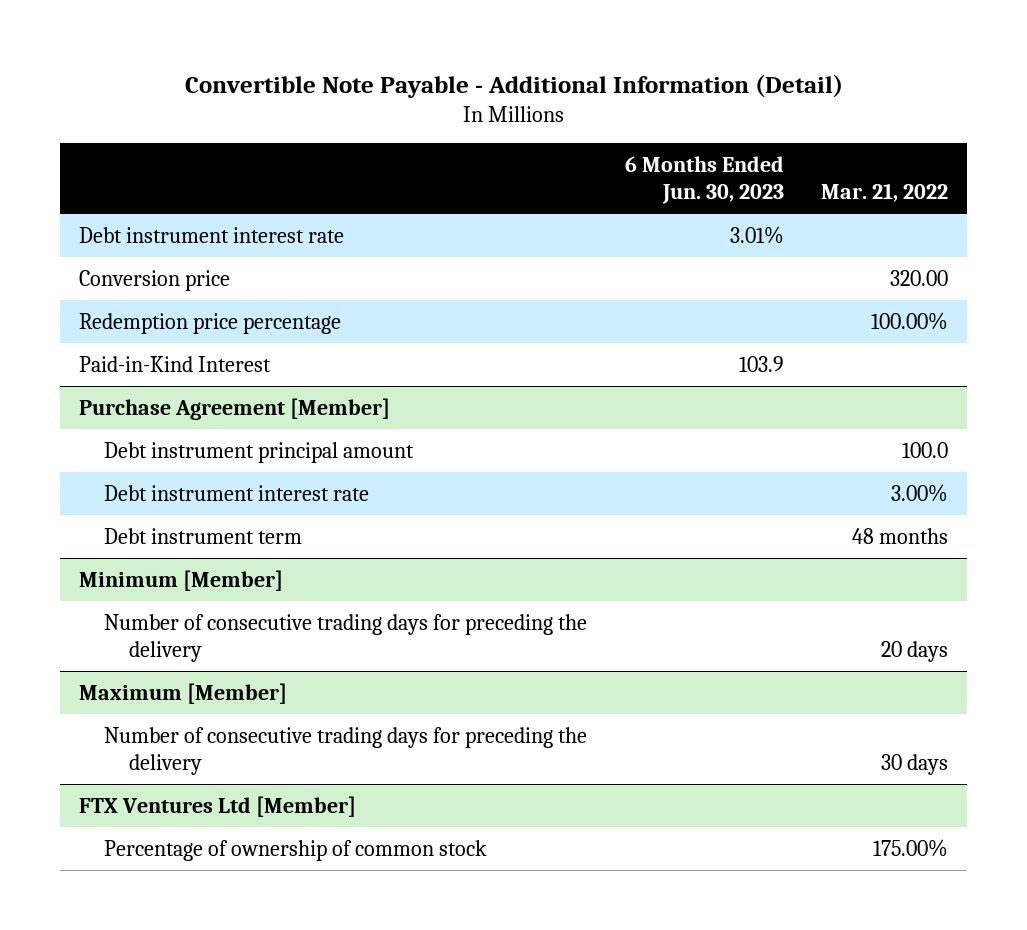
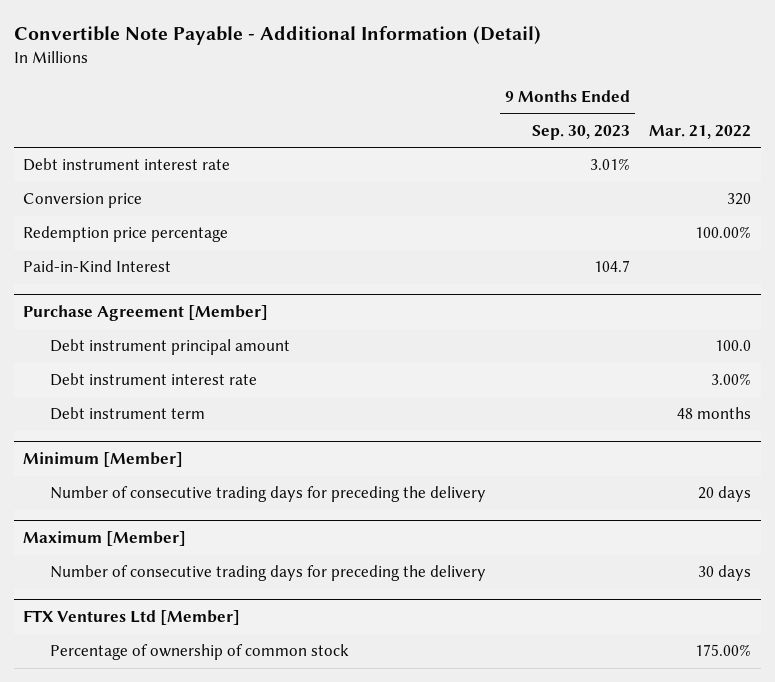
- | 6 Months Ended Jun. 30, 2023 | Mar. 21, 2022
+ | 9 Months Ended Sep. 30, 2023 | Mar. 21, 2022
- Conversion price | | 320.00
+ Conversion price | | 320

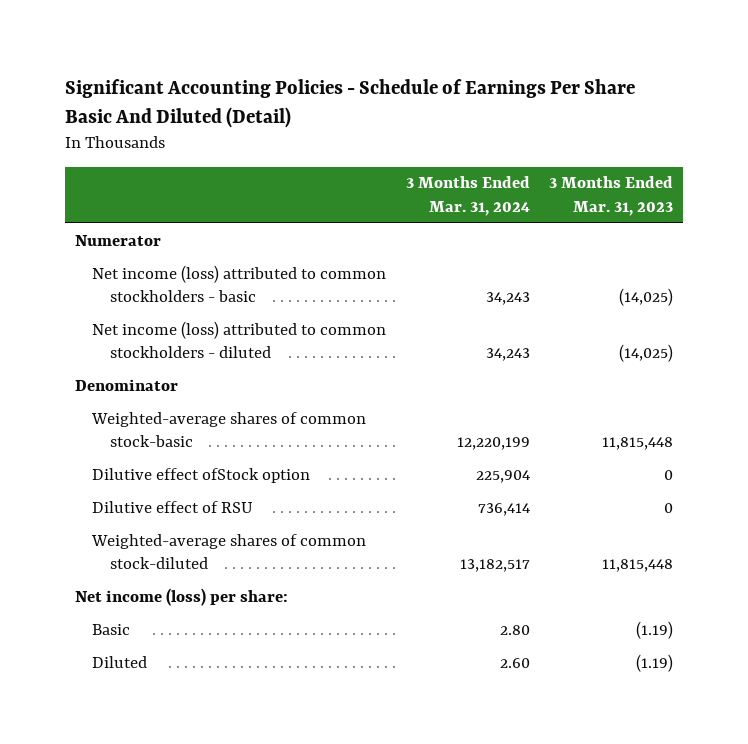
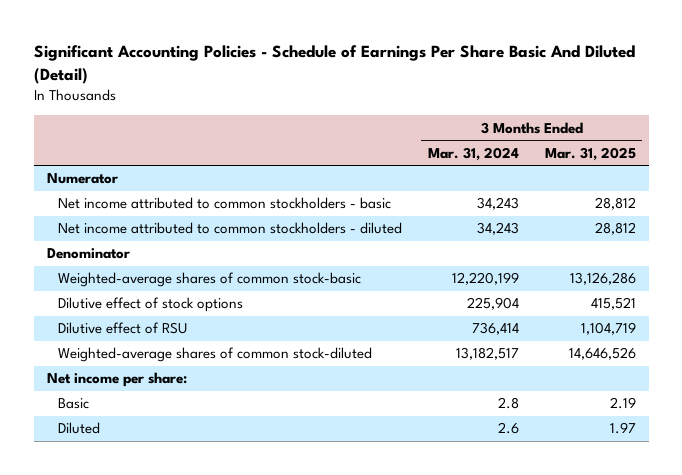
- | 3 Months Ended Mar. 31, 2024 | 3 Months Ended Mar. 31, 2023
+ | 3 Months Ended Mar. 31, 2024 | 3 Months Ended Mar. 31, 2025
- Net income (loss) attributed to common stockholders - basic | 34,243 | (14,025)
- Net income (loss) attributed to common stockholders - diluted | 34,243 | (14,025)
+ Net income attributed to common stockholders - basic | 34,243 | 28,812
+ Net income attributed to common stockholders - diluted | 34,243 | 28,812
- Dilutive effect ofStock option | 225,904 | 0
+ Dilutive effect of stock options | 225,904 | 415,521
- Net income (loss) per share:
- Basic | 2.80 | (1.19)
- Diluted | 2.60 | (1.19)
+ Net income per share:
+ Basic | 2.8 | 2.19
+ Diluted | 2.6 | 1.97

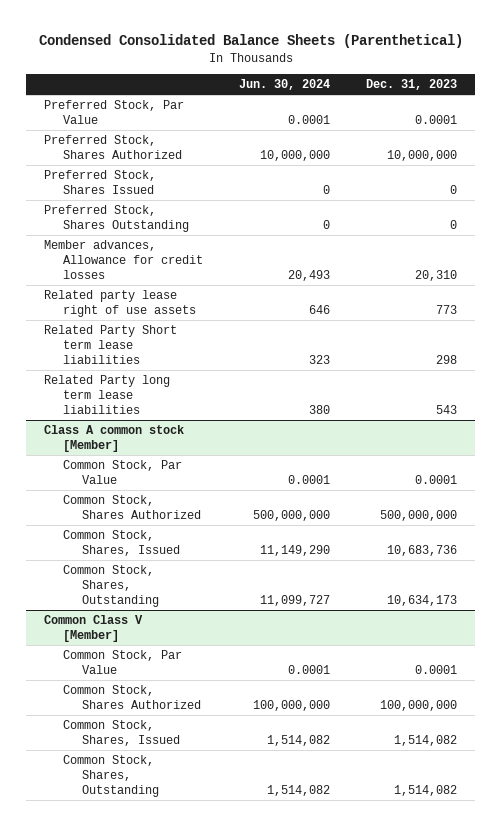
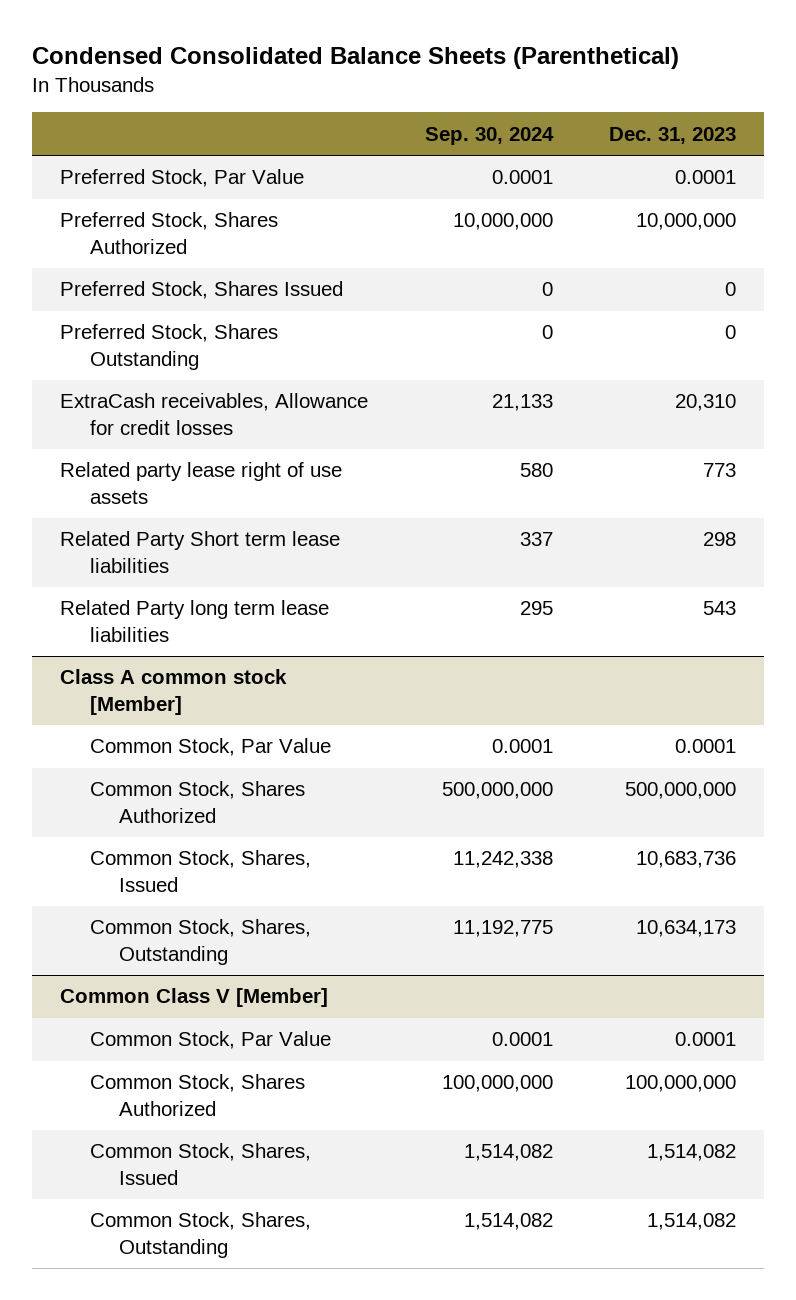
- | Jun. 30, 2024 | Dec. 31, 2023
+ | Sep. 30, 2024 | Dec. 31, 2023
- Member advances, Allowance for credit losses | 20,493 | 20,310
+ ExtraCash receivables, Allowance for credit losses | 21,133 | 20,310

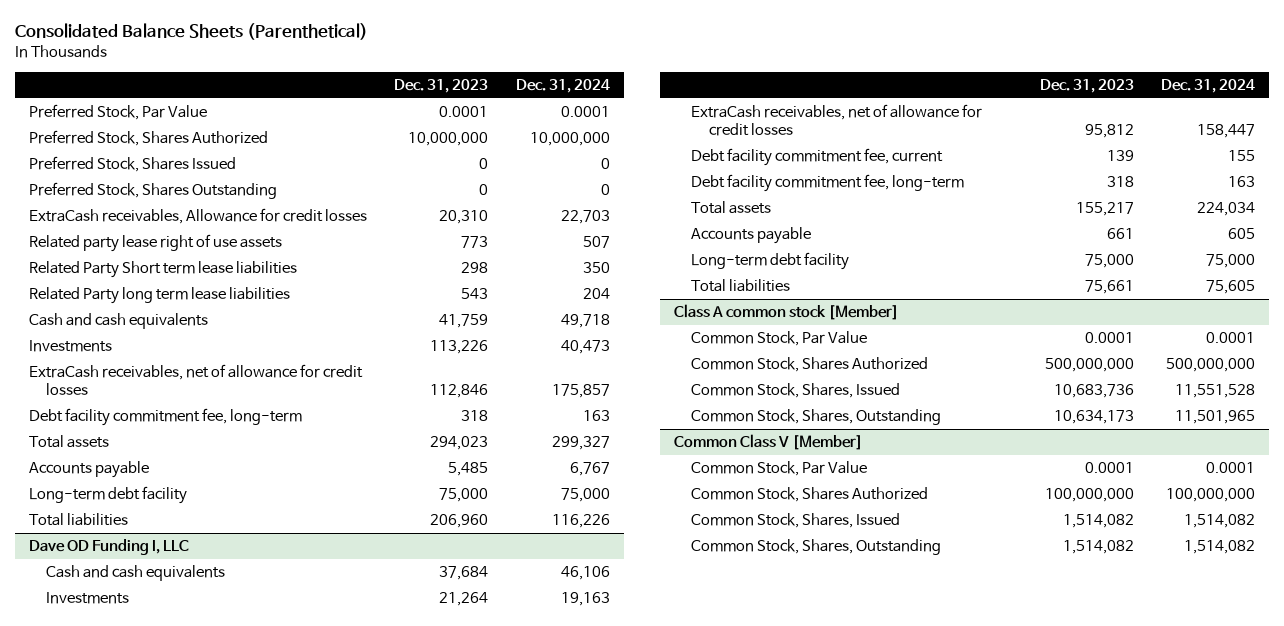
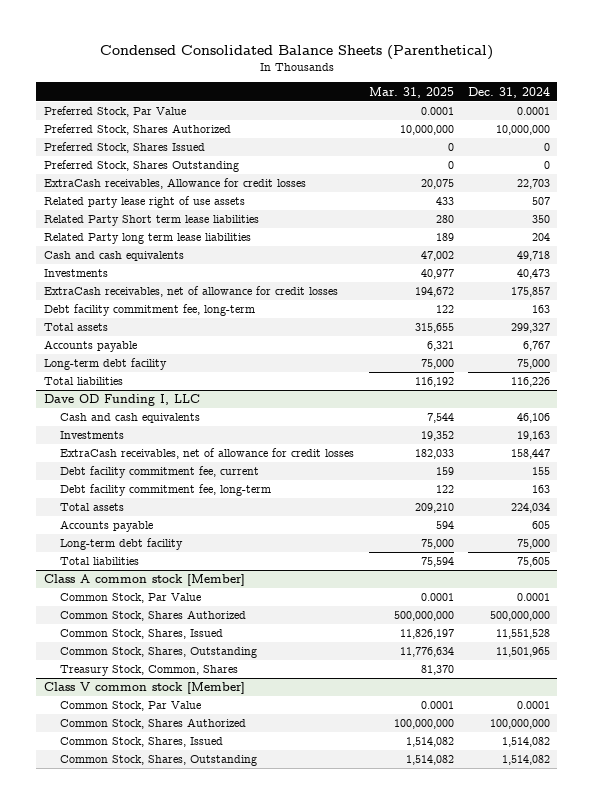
- Consolidated Balance Sheets (Parenthetical)
+ Condensed Consolidated Balance Sheets (Parenthetical)
- | Dec. 31, 2023 | Dec. 31, 2024
+ | Mar. 31, 2025 | Dec. 31, 2024
- Common Class V [Member]
@ Class A common stock [Member]
+ Treasury Stock, Common, Shares | 81,370 |
+ Class V common stock [Member]

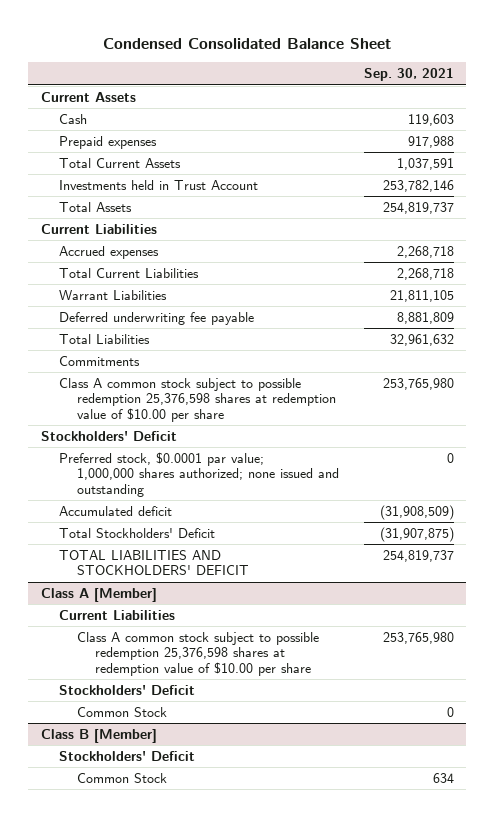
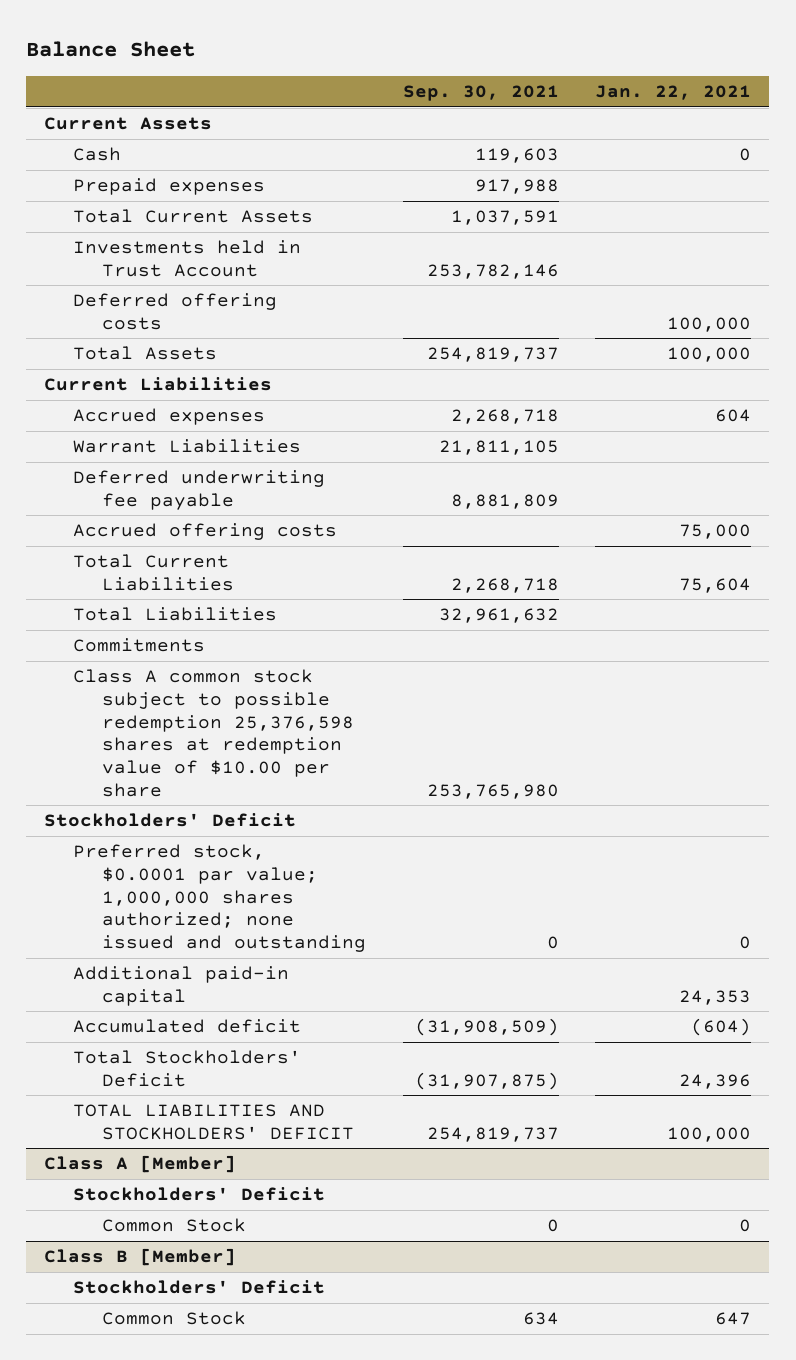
- Condensed Consolidated Balance Sheet
+ Balance Sheet
- | Sep. 30, 2021
+ | Sep. 30, 2021 | Jan. 22, 2021
+ Deferred offering costs | | 100,000
+ Accrued offering costs | | 75,000
moved down: Total Current Liabilities | 2,268,718 | 75,604
+ Additional paid-in capital | | 24,353
@ Class A [Member]
- Current Liabilities
- Class A common stock subject to possible redemption 25,376,598 shares at redemption value of $10.00 per share | 253,765,980

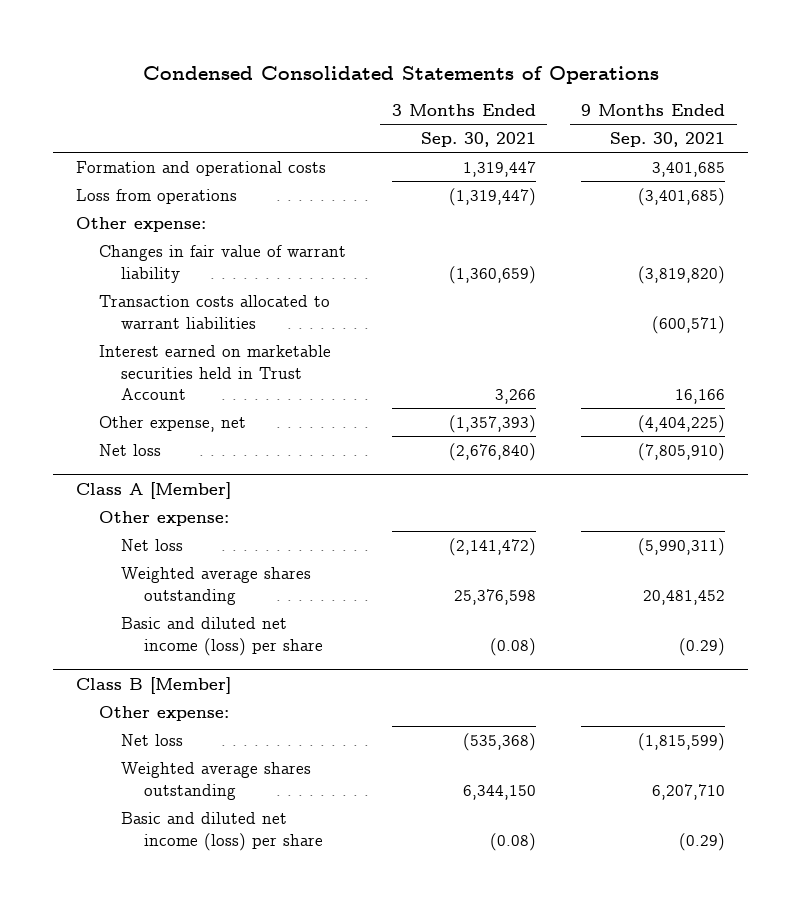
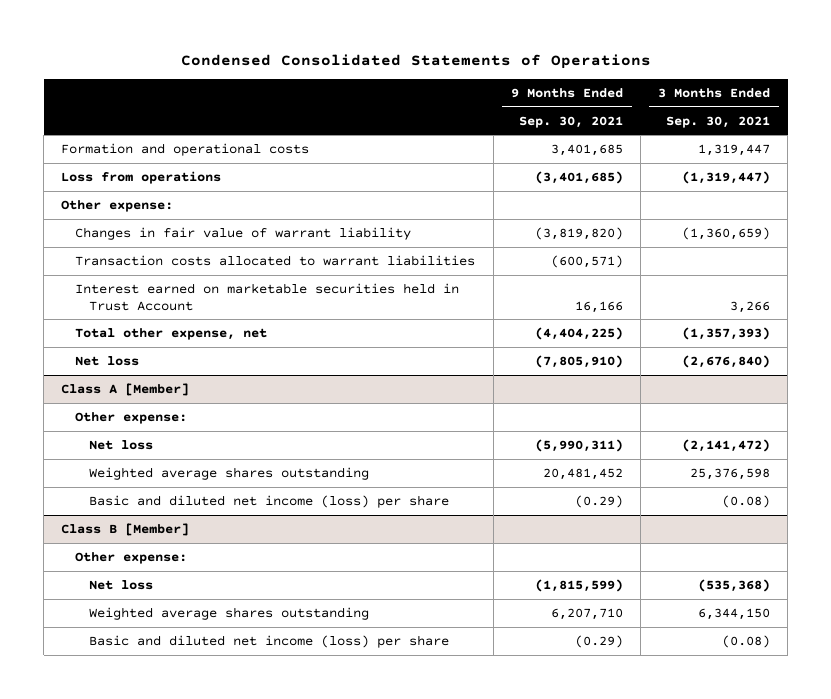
- | 3 Months Ended Sep. 30, 2021 | 9 Months Ended Sep. 30, 2021
+ | 9 Months Ended Sep. 30, 2021 | 3 Months Ended Sep. 30, 2021
- Other expense, net | (1,357,393) | (4,404,225)
+ Total other expense, net | (4,404,225) | (1,357,393)

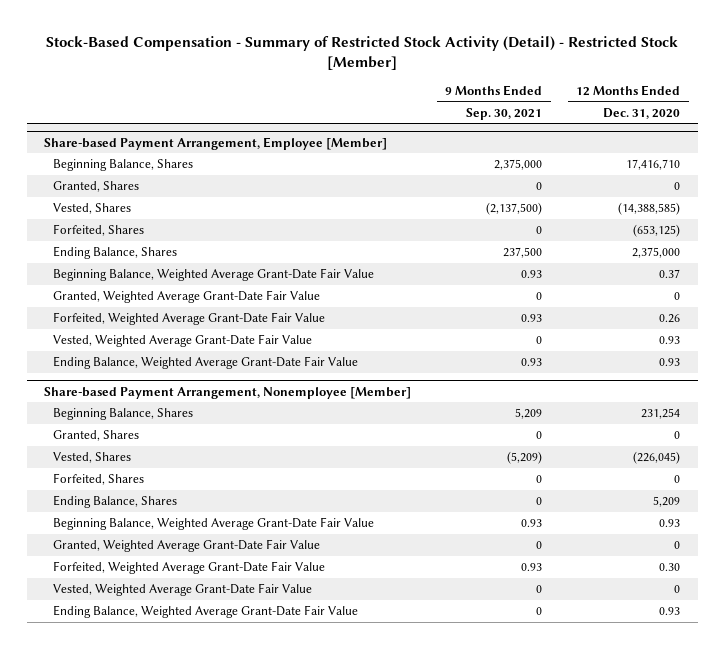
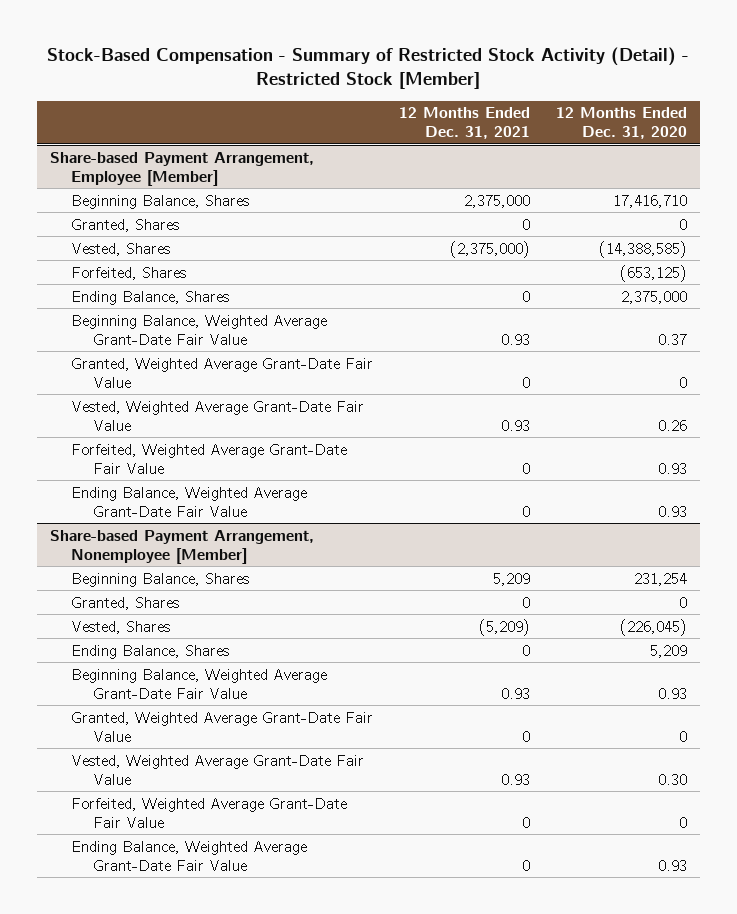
- | 9 Months Ended Sep. 30, 2021 | 12 Months Ended Dec. 31, 2020
+ | 12 Months Ended Dec. 31, 2021 | 12 Months Ended Dec. 31, 2020
@ Share-based Payment Arrangement, Employee [Member]
- Forfeited, Weighted Average Grant-Date Fair Value | 0.93 | 0.26
- Vested, Weighted Average Grant-Date Fair Value | 0 | 0.93
+ Vested, Weighted Average Grant-Date Fair Value | 0.93 | 0.26
+ Forfeited, Weighted Average Grant-Date Fair Value | 0 | 0.93
@ Share-based Payment Arrangement, Nonemployee [Member]
- Forfeited, Shares | 0 | 0
- Forfeited, Weighted Average Grant-Date Fair Value | 0.93 | 0.30
- Vested, Weighted Average Grant-Date Fair Value | 0 | 0
+ Vested, Weighted Average Grant-Date Fair Value | 0.93 | 0.30
+ Forfeited, Weighted Average Grant-Date Fair Value | 0 | 0

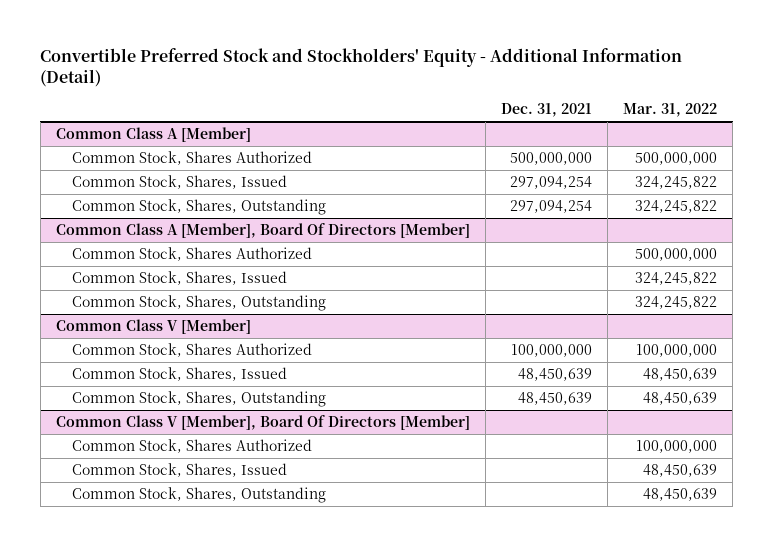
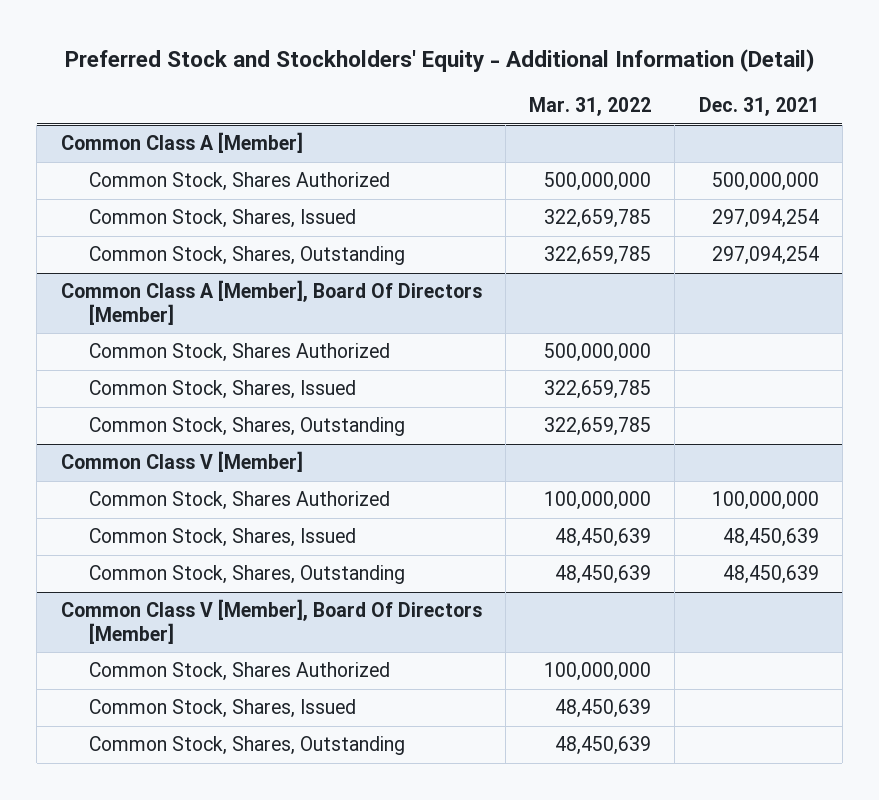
- Convertible Preferred Stock and Stockholders' Equity - Additional Information (Detail)
+ Preferred Stock and Stockholders' Equity - Additional Information (Detail)
- | Dec. 31, 2021 | Mar. 31, 2022
+ | Mar. 31, 2022 | Dec. 31, 2021
@ Common Class A [Member]
- Common Stock, Shares, Issued | 297,094,254 | 324,245,822
- Common Stock, Shares, Outstanding | 297,094,254 | 324,245,822
+ Common Stock, Shares, Issued | 322,659,785 | 297,094,254
+ Common Stock, Shares, Outstanding | 322,659,785 | 297,094,254
@ Common Class A [Member], Board Of Directors [Member]
- Common Stock, Shares, Issued | | 324,245,822
- Common Stock, Shares, Outstanding | | 324,245,822
+ Common Stock, Shares, Issued | 322,659,785 |
+ Common Stock, Shares, Outstanding | 322,659,785 |

